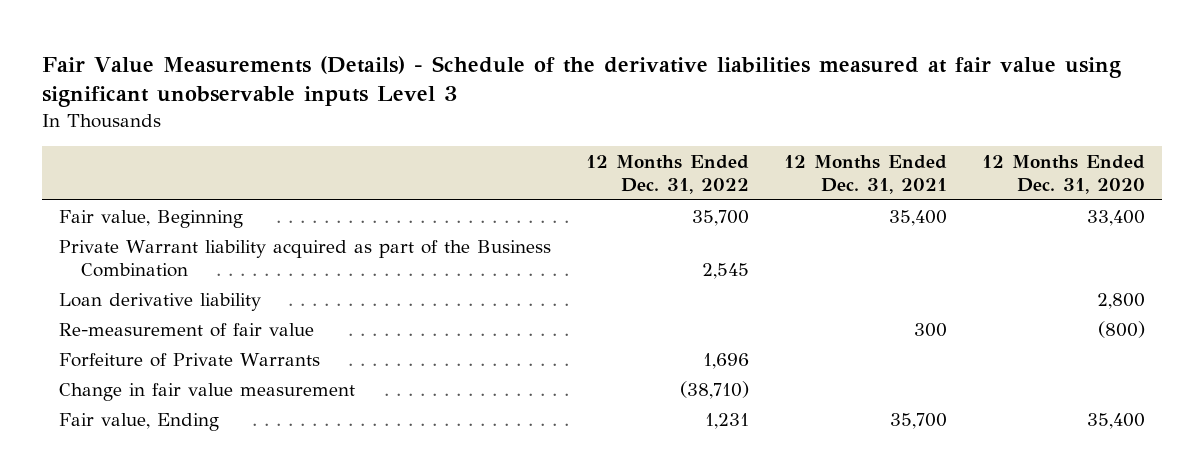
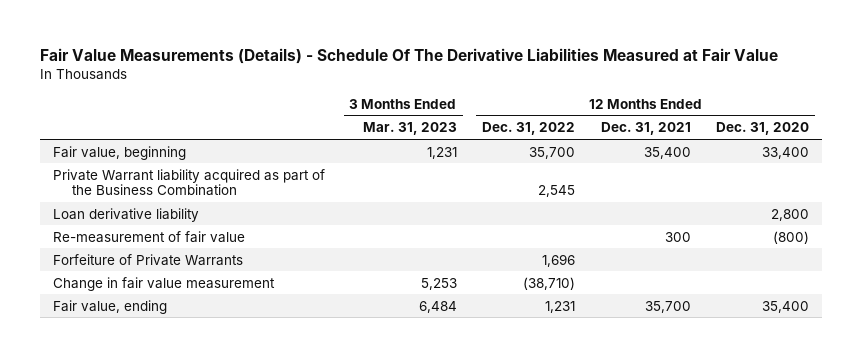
- Fair Value Measurements (Details) - Schedule of the derivative liabilities measured at fair value using significant unobservable inputs Level 3
+ Fair Value Measurements (Details) - Schedule Of The Derivative Liabilities Measured at Fair Value
- | 12 Months Ended Dec. 31, 2022 | 12 Months Ended Dec. 31, 2021 | 12 Months Ended Dec. 31, 2020
+ | 3 Months Ended Mar. 31, 2023 | 12 Months Ended Dec. 31, 2022 | 12 Months Ended Dec. 31, 2021 | 12 Months Ended Dec. 31, 2020
- Fair value, Beginning | 35,700 | 35,400 | 33,400
+ Fair value, beginning | 1,231 | 35,700 | 35,400 | 33,400
- Fair value, Ending | 1,231 | 35,700 | 35,400
+ Fair value, ending | 6,484 | 1,231 | 35,700 | 35,400

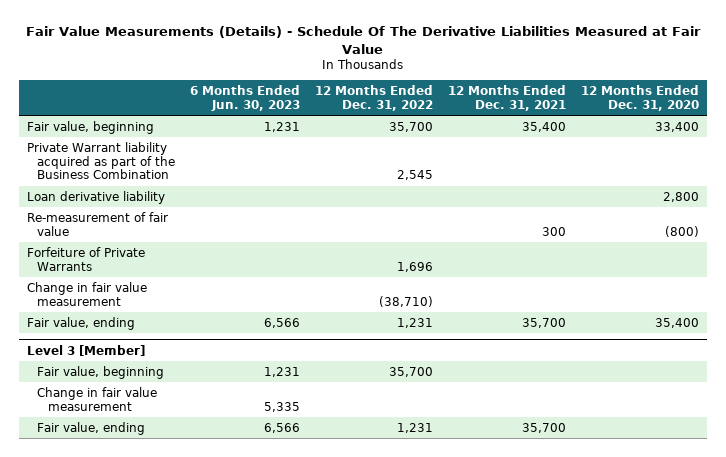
- | 3 Months Ended Mar. 31, 2023 | 12 Months Ended Dec. 31, 2022 | 12 Months Ended Dec. 31, 2021 | 12 Months Ended Dec. 31, 2020
+ | 6 Months Ended Jun. 30, 2023 | 12 Months Ended Dec. 31, 2022 | 12 Months Ended Dec. 31, 2021 | 12 Months Ended Dec. 31, 2020
+ Level 3 [Member]
+ Fair value, beginning | 1,231 | 35,700 | |
+ Change in fair value measurement | 5,335 | | |
+ Fair value, ending | 6,566 | 1,231 | 35,700 |

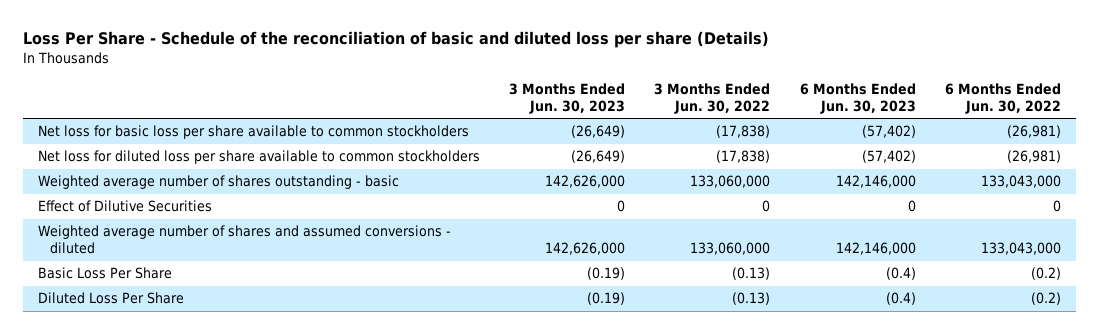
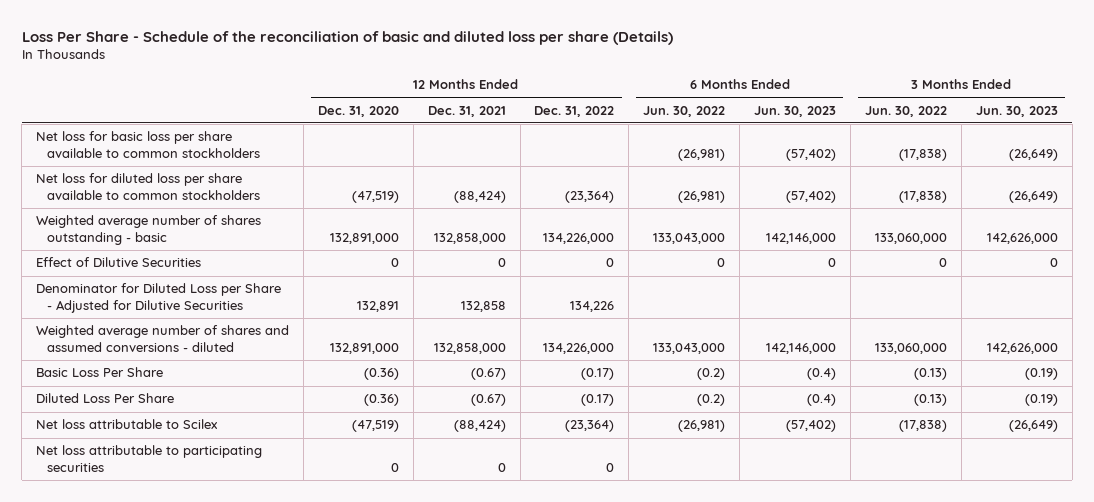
- | 3 Months Ended Jun. 30, 2023 | 3 Months Ended Jun. 30, 2022 | 6 Months Ended Jun. 30, 2023 | 6 Months Ended Jun. 30, 2022
+ | 12 Months Ended Dec. 31, 2020 | 12 Months Ended Dec. 31, 2021 | 12 Months Ended Dec. 31, 2022 | 6 Months Ended Jun. 30, 2022 | 6 Months Ended Jun. 30, 2023 | 3 Months Ended Jun. 30, 2022 | 3 Months Ended Jun. 30, 2023
+ Denominator for Diluted Loss per Share - Adjusted for Dilutive Securities | 132,891 | 132,858 | 134,226 | | | |
+ Net loss attributable to Scilex | (47,519) | (88,424) | (23,364) | (26,981) | (57,402) | (17,838) | (26,649)
+ Net loss attributable to participating securities | 0 | 0 | 0 | | | |

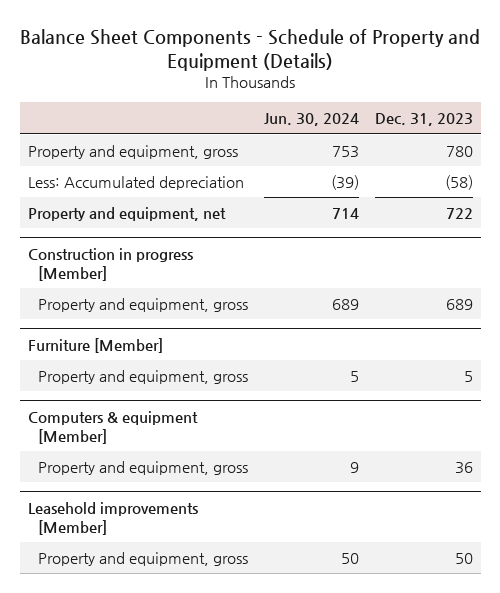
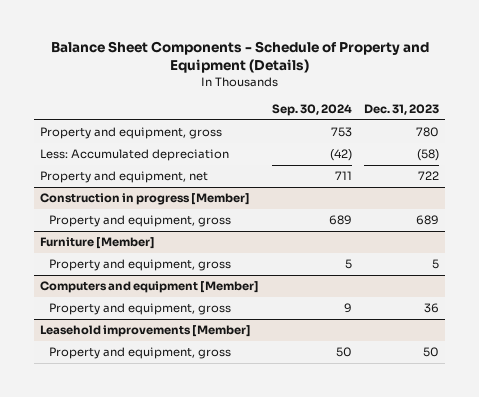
- | Jun. 30, 2024 | Dec. 31, 2023
+ | Sep. 30, 2024 | Dec. 31, 2023
- Computers & equipment [Member]
+ Computers and equipment [Member]

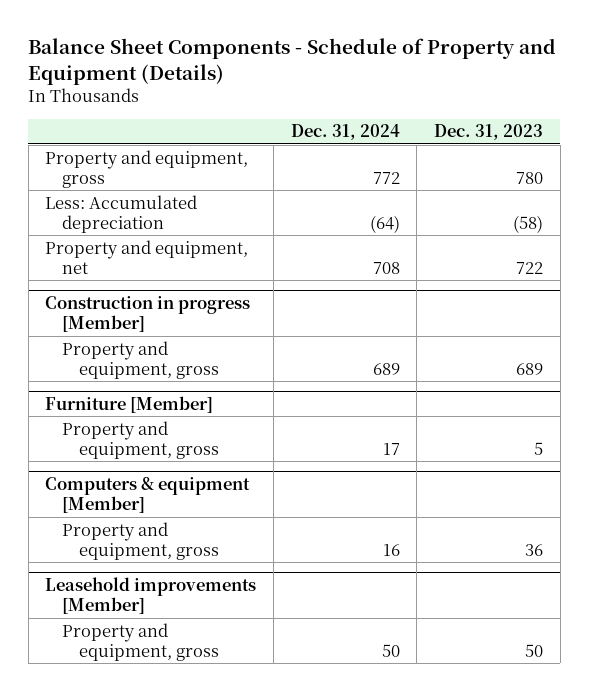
- | Sep. 30, 2024 | Dec. 31, 2023
+ | Dec. 31, 2024 | Dec. 31, 2023
- Computers and equipment [Member]
+ Computers & equipment [Member]

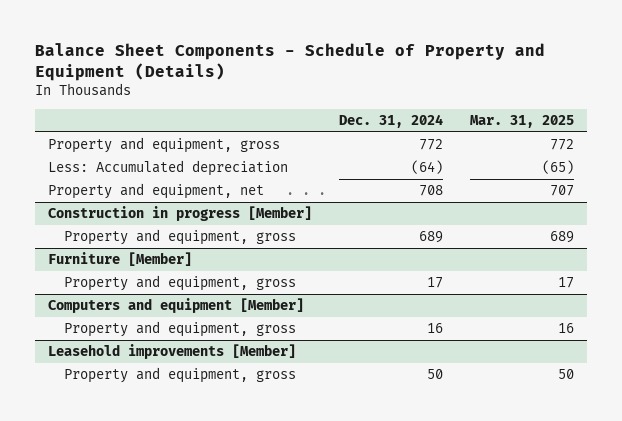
- | Dec. 31, 2024 | Dec. 31, 2023
+ | Dec. 31, 2024 | Mar. 31, 2025
- Computers & equipment [Member]
+ Computers and equipment [Member]

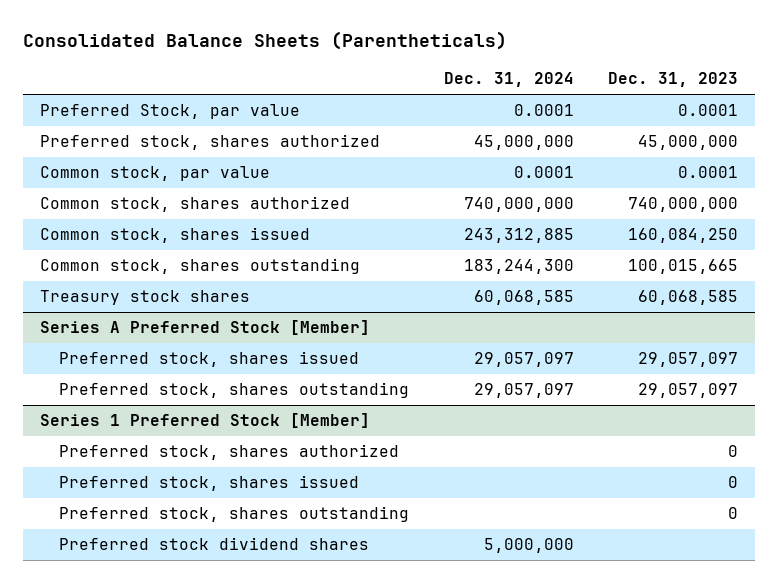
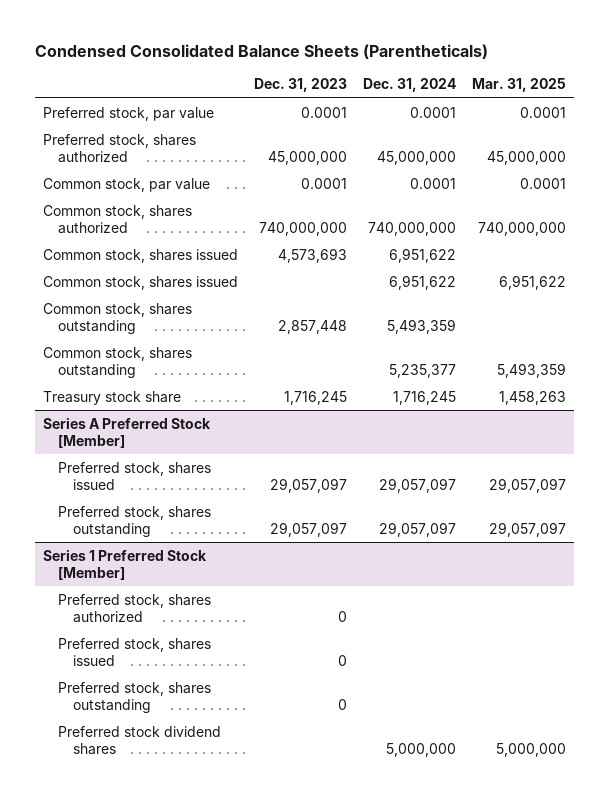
- Consolidated Balance Sheets (Parentheticals)
+ Condensed Consolidated Balance Sheets (Parentheticals)
- | Dec. 31, 2024 | Dec. 31, 2023
+ | Dec. 31, 2023 | Dec. 31, 2024 | Mar. 31, 2025
- Preferred Stock, par value | 0.0001 | 0.0001
+ Preferred stock, par value | 0.0001 | 0.0001 | 0.0001
- Common stock, shares issued | 243,312,885 | 160,084,250
- Common stock, shares outstanding | 183,244,300 | 100,015,665
- Treasury stock shares | 60,068,585 | 60,068,585
+ Common stock, shares issued | 4,573,693 | 6,951,622 |
+ Common stock, shares issued | | 6,951,622 | 6,951,622
+ Common stock, shares outstanding | 2,857,448 | 5,493,359 |
+ Common stock, shares outstanding | | 5,235,377 | 5,493,359
+ Treasury stock share | 1,716,245 | 1,716,245 | 1,458,263

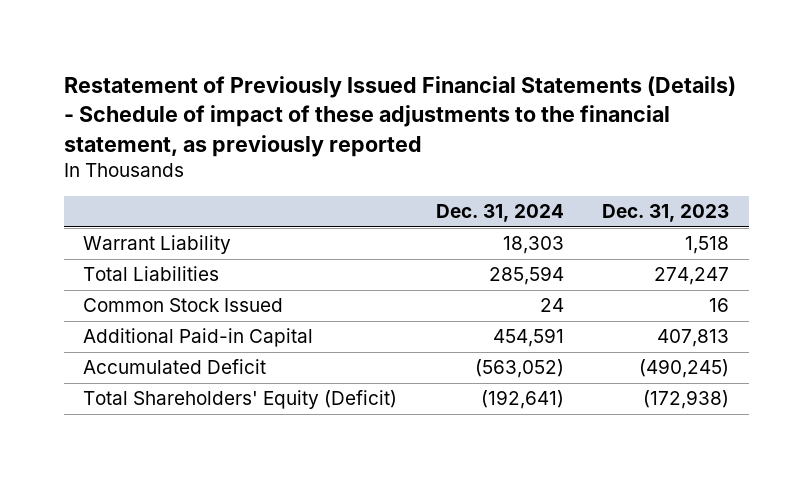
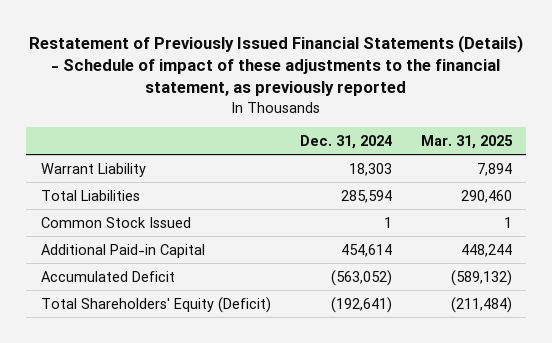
- | Dec. 31, 2024 | Dec. 31, 2023
+ | Dec. 31, 2024 | Mar. 31, 2025
- Common Stock Issued | 24 | 16
- Additional Paid-in Capital | 454,591 | 407,813
+ Common Stock Issued | 1 | 1
+ Additional Paid-in Capital | 454,614 | 448,244

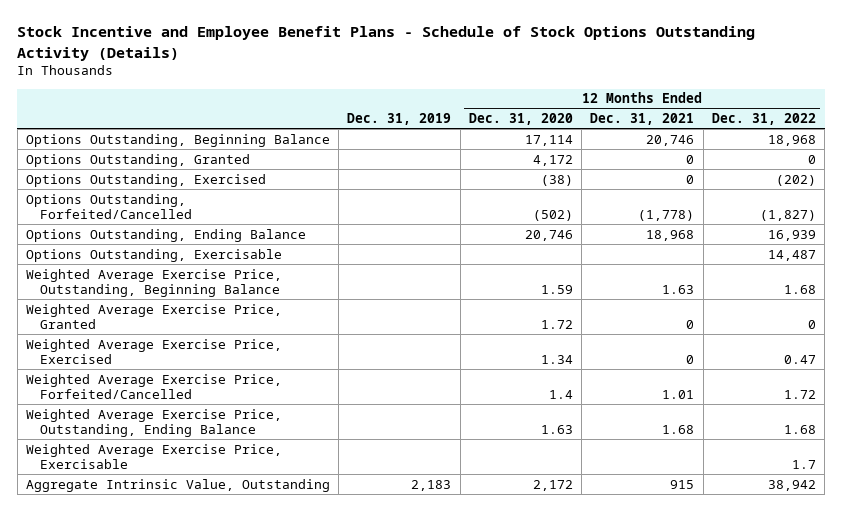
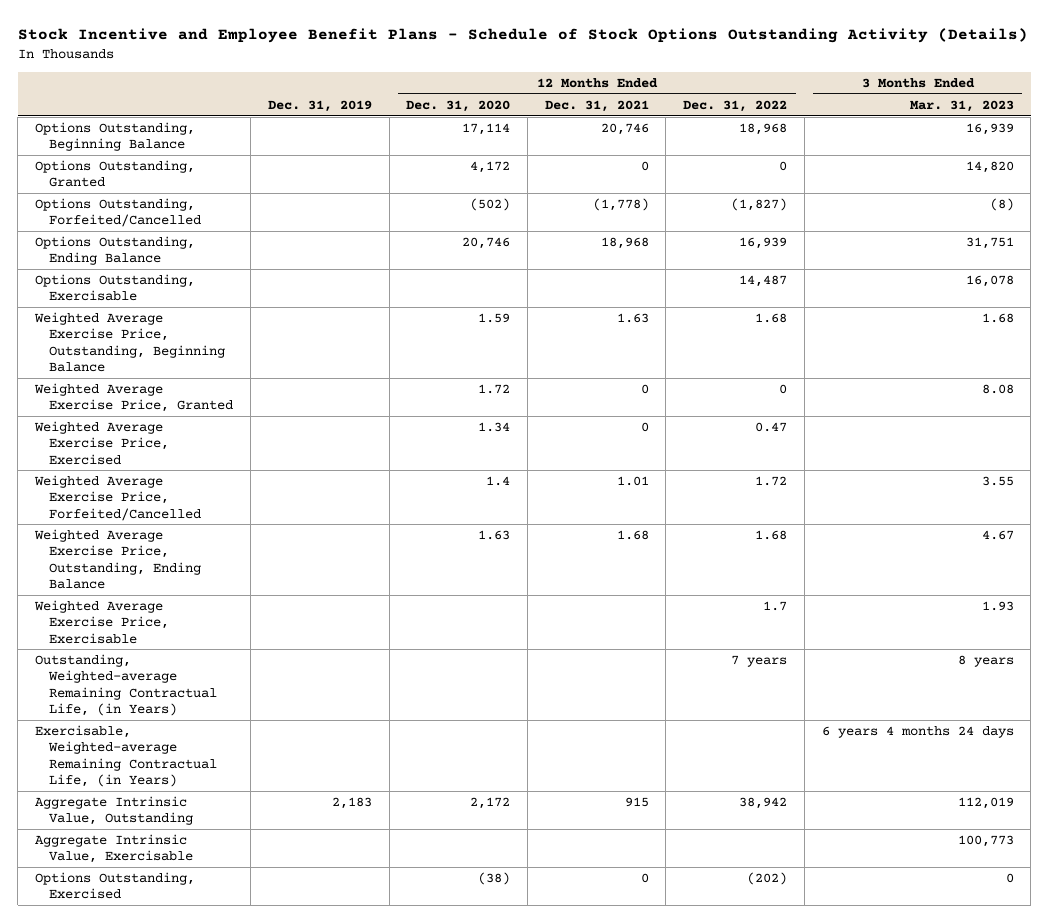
- | Dec. 31, 2019 | 12 Months Ended Dec. 31, 2020 | 12 Months Ended Dec. 31, 2021 | 12 Months Ended Dec. 31, 2022
+ | Dec. 31, 2019 | 12 Months Ended Dec. 31, 2020 | 12 Months Ended Dec. 31, 2021 | 12 Months Ended Dec. 31, 2022 | 3 Months Ended Mar. 31, 2023
+ Outstanding, Weighted-average Remaining Contractual Life, (in Years) | | | | 7 years | 8 years
+ Exercisable, Weighted-average Remaining Contractual Life, (in Years) | | | | | 6 years 4 months 24 days
+ Aggregate Intrinsic Value, Exercisable | | | | | 100,773
moved down: Options Outstanding, Exercised | | (38) | 0 | (202) | 0

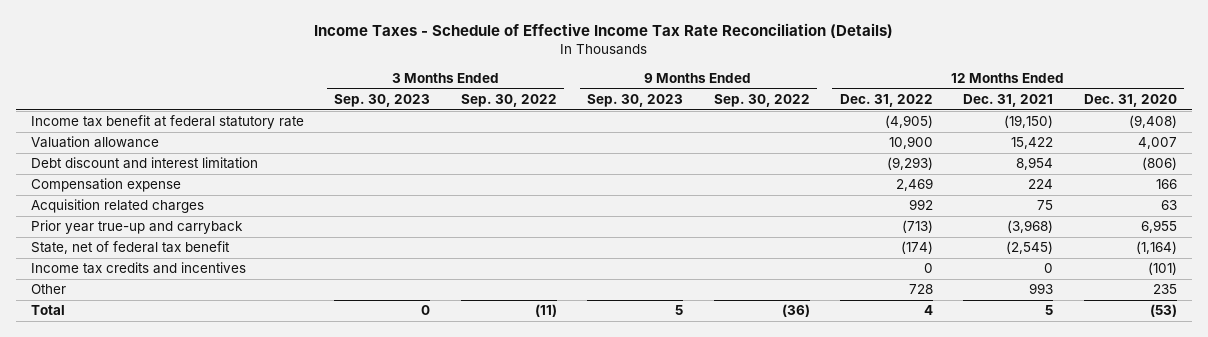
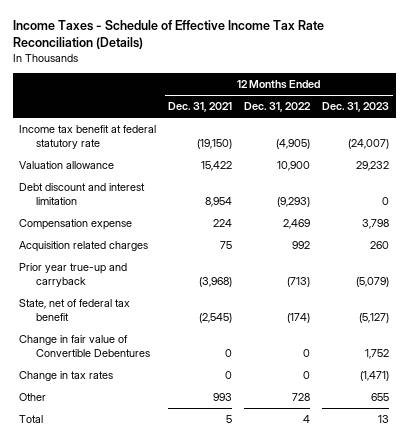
- | 3 Months Ended Sep. 30, 2023 | 3 Months Ended Sep. 30, 2022 | 9 Months Ended Sep. 30, 2023 | 9 Months Ended Sep. 30, 2022 | 12 Months Ended Dec. 31, 2022 | 12 Months Ended Dec. 31, 2021 | 12 Months Ended Dec. 31, 2020
+ | 12 Months Ended Dec. 31, 2021 | 12 Months Ended Dec. 31, 2022 | 12 Months Ended Dec. 31, 2023
- Income tax credits and incentives | | | | | 0 | 0 | (101)
+ Change in fair value of Convertible Debentures | 0 | 0 | 1,752
+ Change in tax rates | 0 | 0 | (1,471)

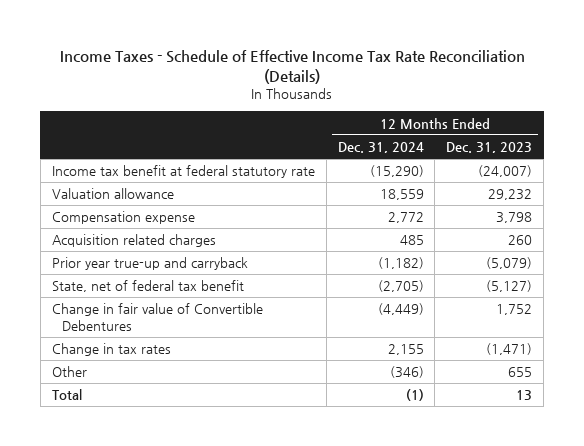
- | 12 Months Ended Dec. 31, 2021 | 12 Months Ended Dec. 31, 2022 | 12 Months Ended Dec. 31, 2023
+ | 12 Months Ended Dec. 31, 2024 | 12 Months Ended Dec. 31, 2023
- Debt discount and interest limitation | 8,954 | (9,293) | 0

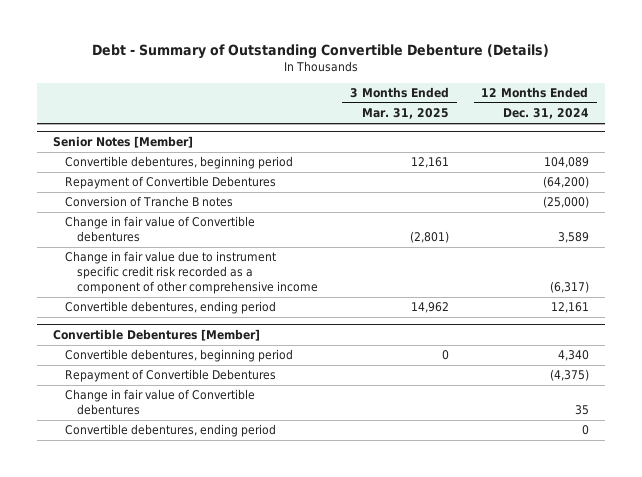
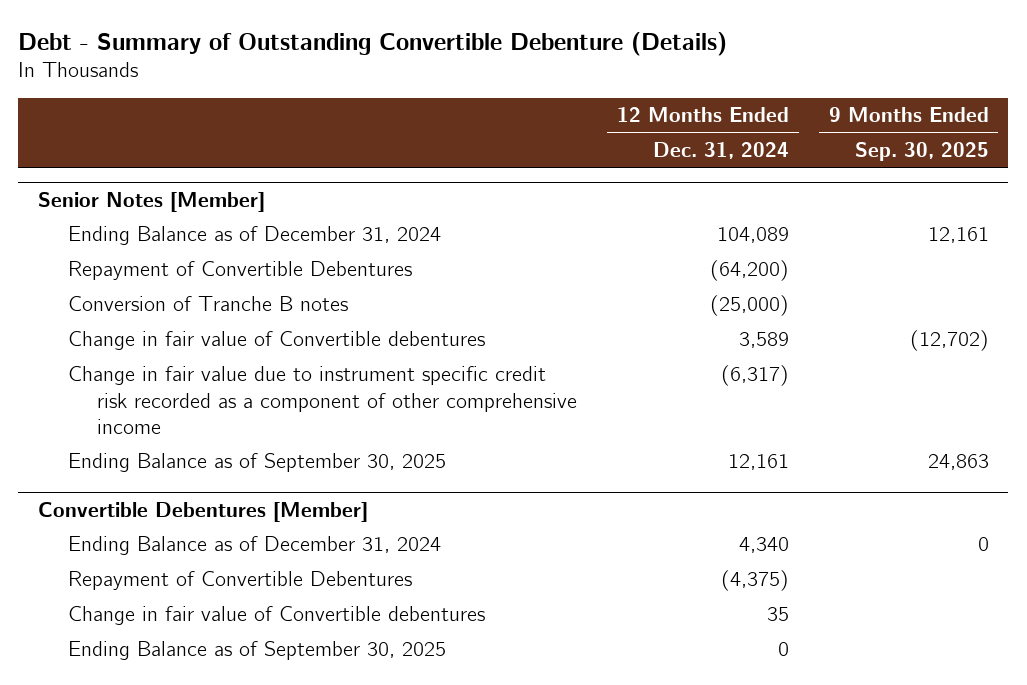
- | 3 Months Ended Mar. 31, 2025 | 12 Months Ended Dec. 31, 2024
+ | 12 Months Ended Dec. 31, 2024 | 9 Months Ended Sep. 30, 2025
@ Senior Notes [Member]
- Convertible debentures, beginning period | 12,161 | 104,089
+ Ending Balance as of December 31, 2024 | 104,089 | 12,161
- Convertible debentures, ending period | 14,962 | 12,161
+ Ending Balance as of September 30, 2025 | 12,161 | 24,863
@ Convertible Debentures [Member]
- Convertible debentures, beginning period | 0 | 4,340
+ Ending Balance as of December 31, 2024 | 4,340 | 0
- Convertible debentures, ending period | | 0
+ Ending Balance as of September 30, 2025 | 0 |

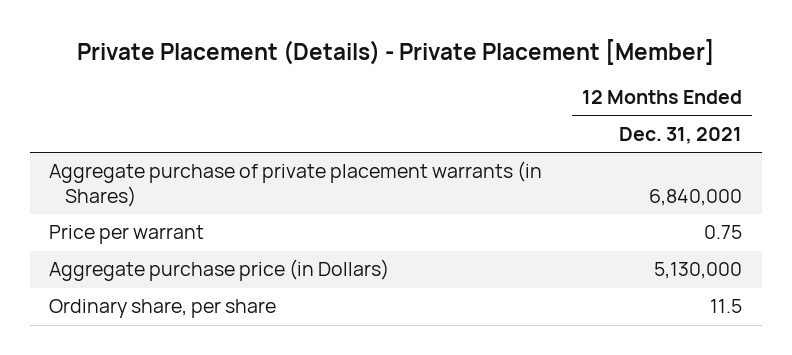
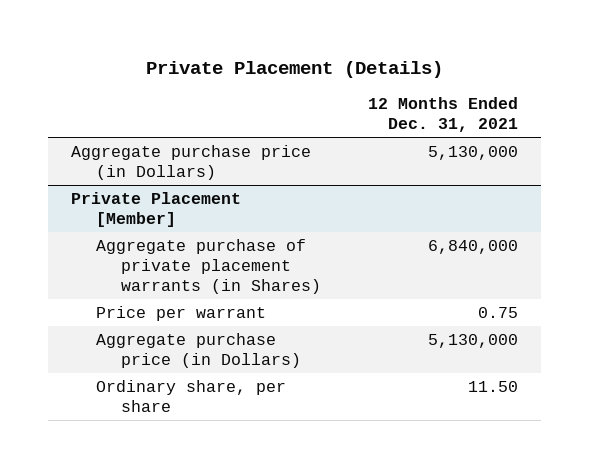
- Private Placement (Details) - Private Placement [Member]
+ Private Placement (Details)
+ Aggregate purchase price (in Dollars) | 5,130,000
+ Private Placement [Member]
- Ordinary share, per share | 11.5
+ Ordinary share, per share | 11.50

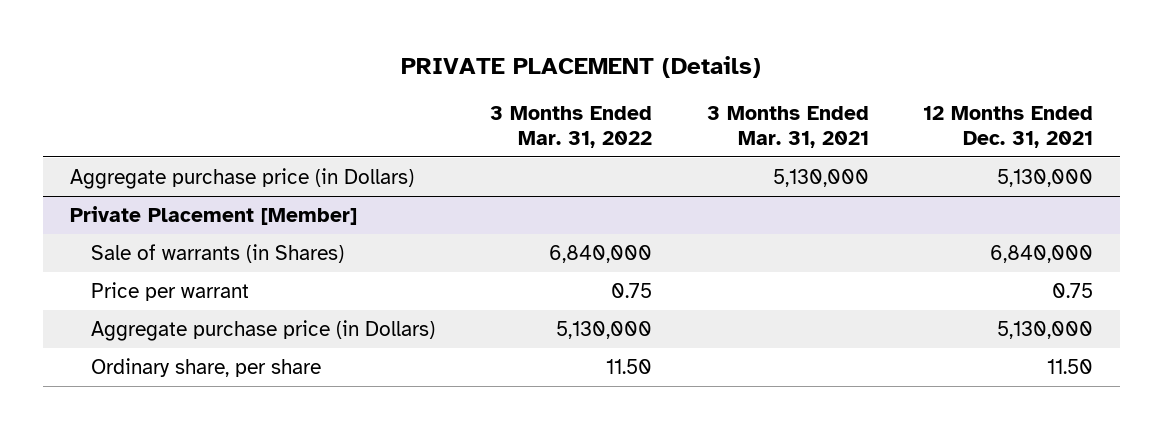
- Private Placement (Details)
+ PRIVATE PLACEMENT (Details)
- | 12 Months Ended Dec. 31, 2021
+ | 3 Months Ended Mar. 31, 2022 | 3 Months Ended Mar. 31, 2021 | 12 Months Ended Dec. 31, 2021
@ Private Placement [Member]
- Aggregate purchase of private placement warrants (in Shares) | 6,840,000
+ Sale of warrants (in Shares) | 6,840,000 | | 6,840,000

